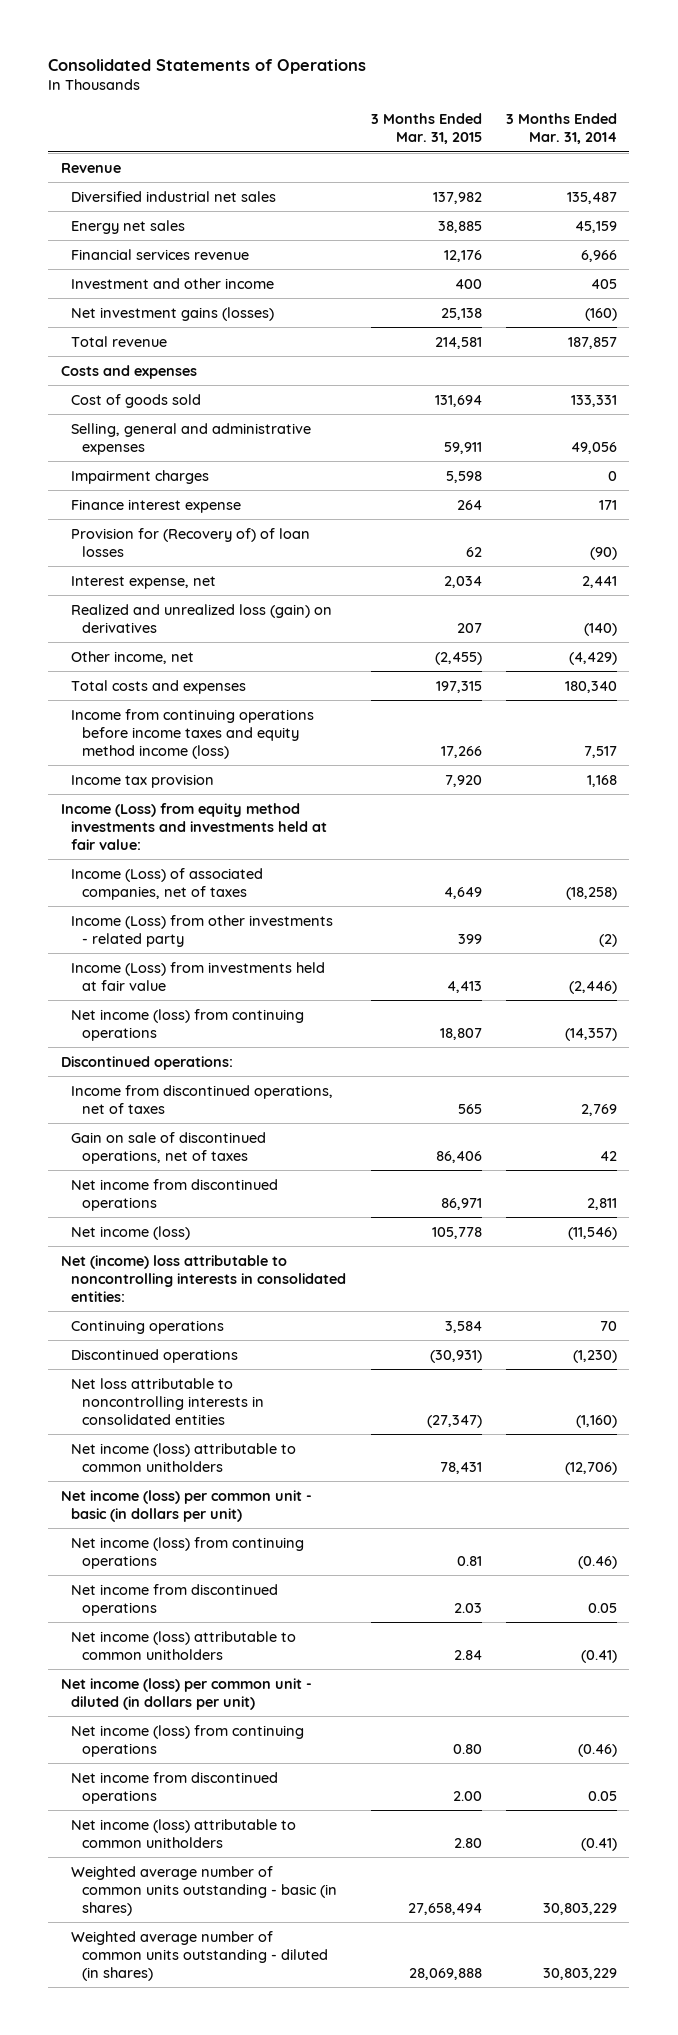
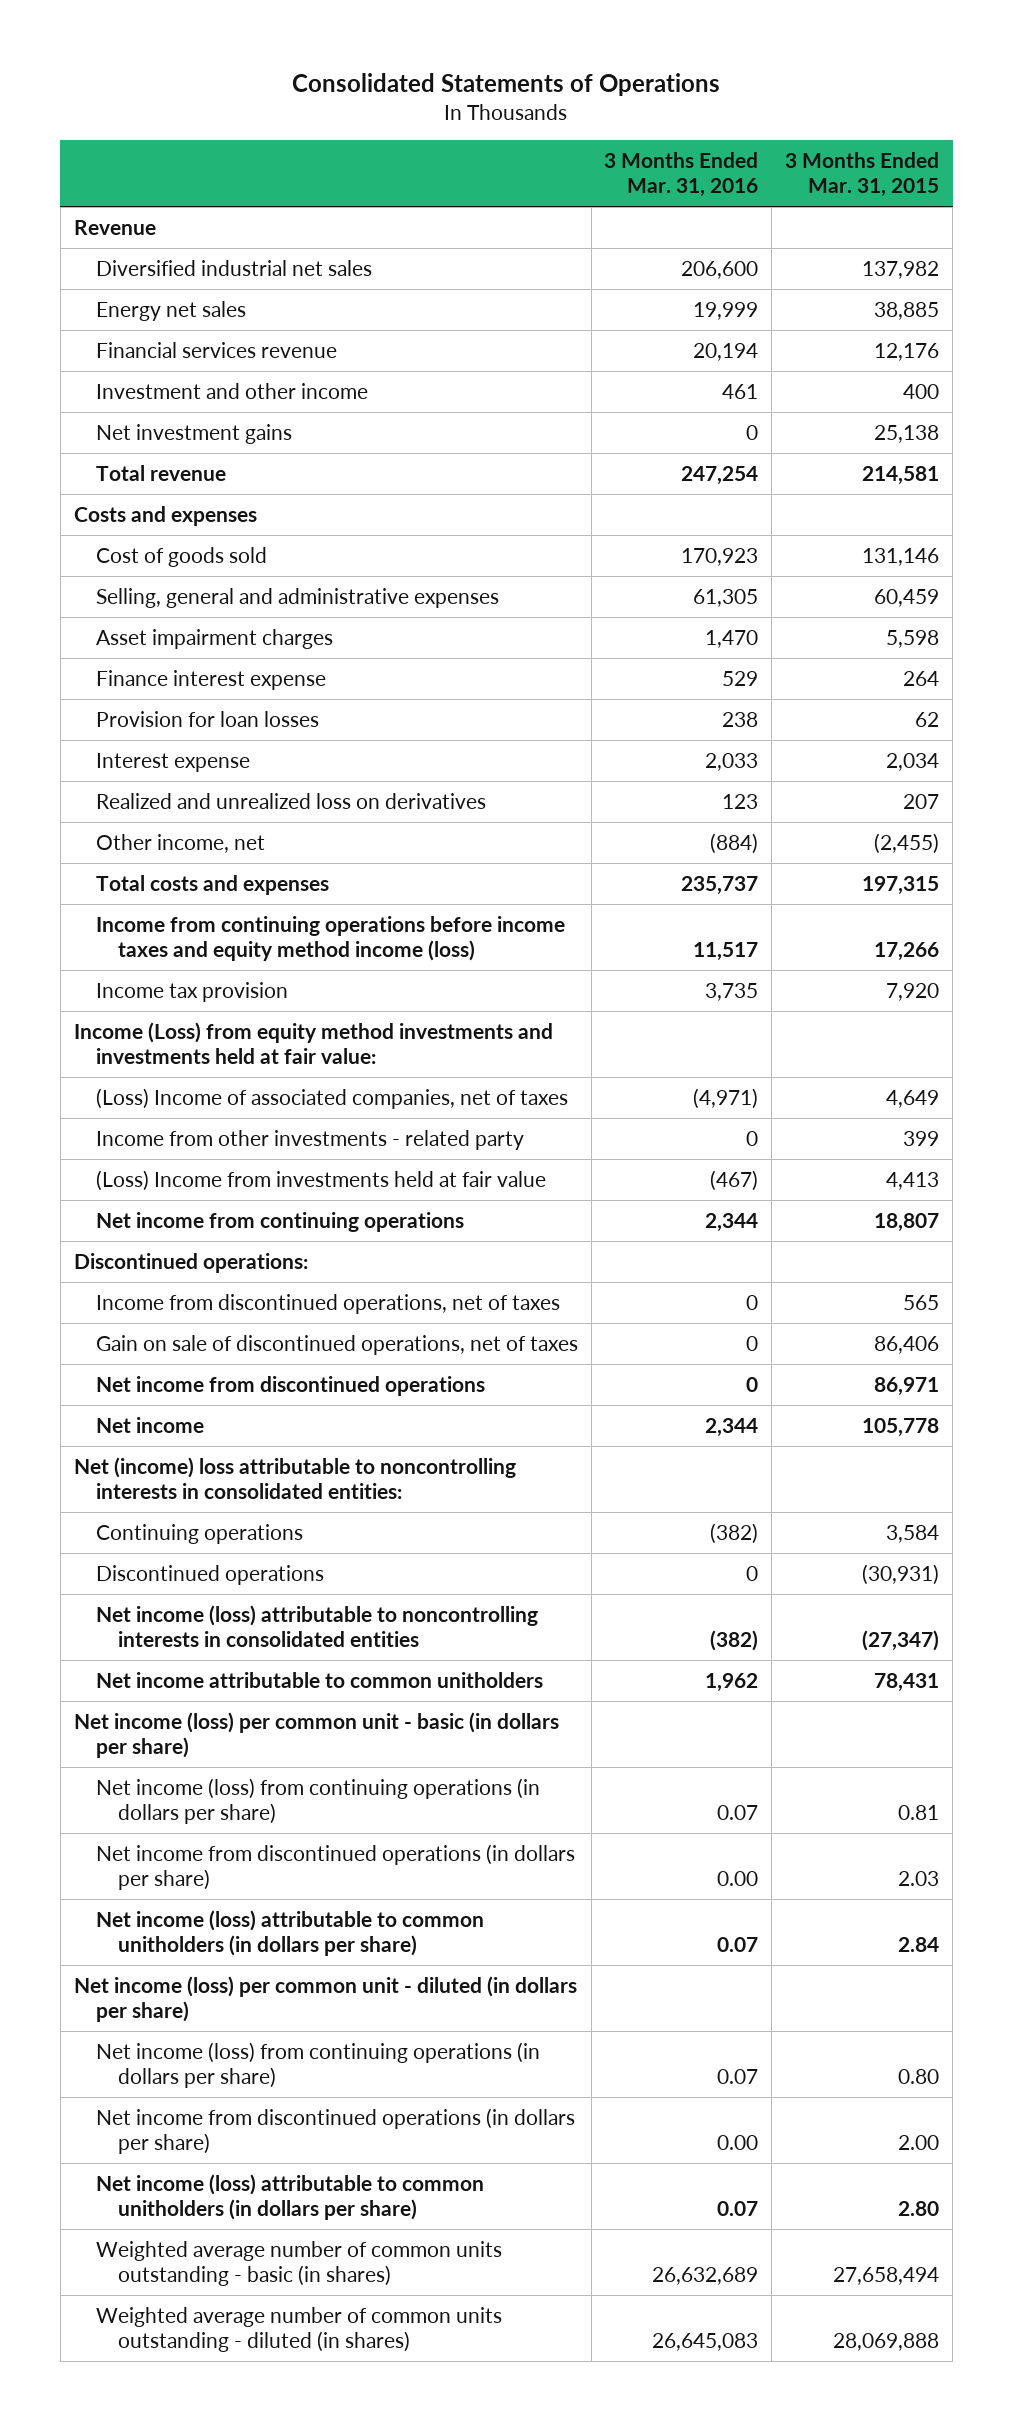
- | 3 Months Ended Mar. 31, 2015 | 3 Months Ended Mar. 31, 2014
+ | 3 Months Ended Mar. 31, 2016 | 3 Months Ended Mar. 31, 2015
- Net investment gains (losses) | 25,138 | (160)
+ Net investment gains | 0 | 25,138
- Cost of goods sold | 131,694 | 133,331
- Selling, general and administrative expenses | 59,911 | 49,056
- Impairment charges | 5,598 | 0
+ Cost of goods sold | 170,923 | 131,146
+ Selling, general and administrative expenses | 61,305 | 60,459
+ Asset impairment charges | 1,470 | 5,598
- Provision for (Recovery of) of loan losses | 62 | (90)
- Interest expense, net | 2,034 | 2,441
- Realized and unrealized loss (gain) on derivatives | 207 | (140)
+ Provision for loan losses | 238 | 62
+ Interest expense | 2,033 | 2,034
+ Realized and unrealized loss on derivatives | 123 | 207
- Income (Loss) of associated companies, net of taxes | 4,649 | (18,258)
- Income (Loss) from other investments - related party | 399 | (2)
- Income (Loss) from investments held at fair value | 4,413 | (2,446)
- Net income (loss) from continuing operations | 18,807 | (14,357)
+ (Loss) Income of associated companies, net of taxes | (4,971) | 4,649
+ Income from other investments - related party | 0 | 399
+ (Loss) Income from investments held at fair value | (467) | 4,413
+ Net income from continuing operations | 2,344 | 18,807
- Net income (loss) | 105,778 | (11,546)
+ Net income | 2,344 | 105,778
- Net loss attributable to noncontrolling interests in consolidated entities | (27,347) | (1,160)
- Net income (loss) attributable to common unitholders | 78,431 | (12,706)
- Net income (loss) per common unit - basic (in dollars per unit)
- Net income (loss) from continuing operations | 0.81 | (0.46)
- Net income from discontinued operations | 2.03 | 0.05
- Net income (loss) attributable to common unitholders | 2.84 | (0.41)
- Net income (loss) per common unit - diluted (in dollars per unit)
- Net income (loss) from continuing operations | 0.80 | (0.46)
- Net income from discontinued operations | 2.00 | 0.05
- Net income (loss) attributable to common unitholders | 2.80 | (0.41)
+ Net income (loss) attributable to noncontrolling interests in consolidated entities | (382) | (27,347)
+ Net income attributable to common unitholders | 1,962 | 78,431
+ Net income (loss) per common unit - basic (in dollars per share)
+ Net income (loss) from continuing operations (in dollars per share) | 0.07 | 0.81
+ Net income from discontinued operations (in dollars per share) | 0.00 | 2.03
+ Net income (loss) attributable to common unitholders (in dollars per share) | 0.07 | 2.84
+ Net income (loss) per common unit - diluted (in dollars per share)
+ Net income (loss) from continuing operations (in dollars per share) | 0.07 | 0.80
+ Net income from discontinued operations (in dollars per share) | 0.00 | 2.00
+ Net income (loss) attributable to common unitholders (in dollars per share) | 0.07 | 2.80

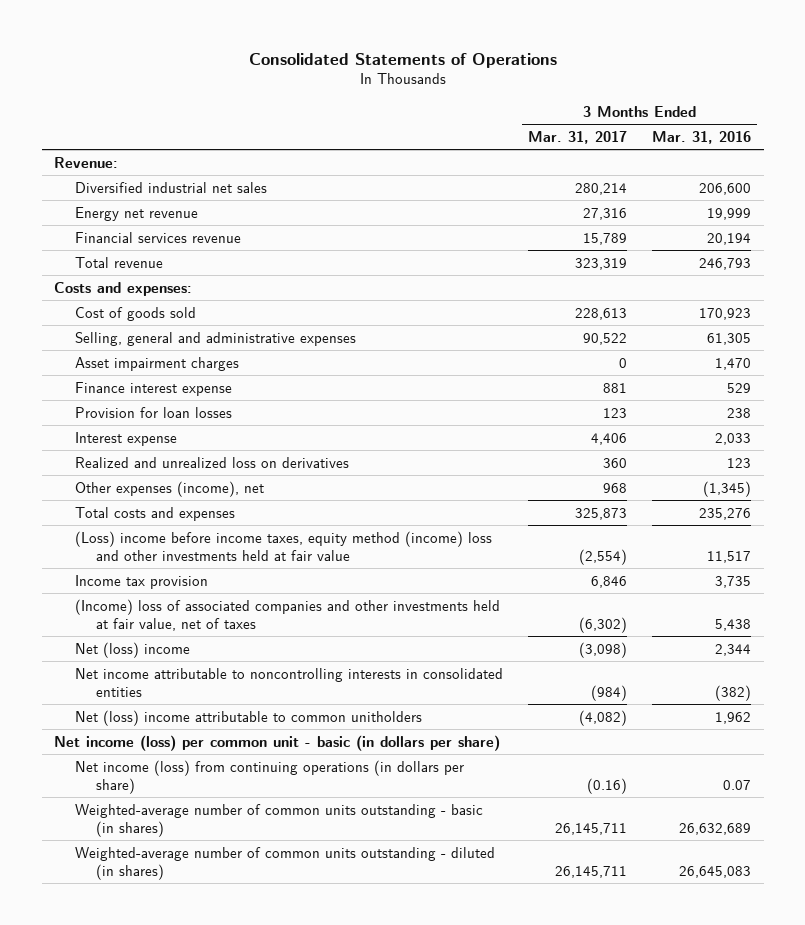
- | 3 Months Ended Mar. 31, 2016 | 3 Months Ended Mar. 31, 2015
+ | 3 Months Ended Mar. 31, 2017 | 3 Months Ended Mar. 31, 2016
- Revenue
+ Revenue:
- Energy net sales | 19,999 | 38,885
+ Energy net revenue | 27,316 | 19,999
- Investment and other income | 461 | 400
- Net investment gains | 0 | 25,138
- Total revenue | 247,254 | 214,581
- Costs and expenses
+ Total revenue | 323,319 | 246,793
+ Costs and expenses:
- Other income, net | (884) | (2,455)
- Total costs and expenses | 235,737 | 197,315
- Income from continuing operations before income taxes and equity method income (loss) | 11,517 | 17,266
+ Other expenses (income), net | 968 | (1,345)
+ Total costs and expenses | 325,873 | 235,276
+ (Loss) income before income taxes, equity method (income) loss and other investments held at fair value | (2,554) | 11,517
- Income (Loss) from equity method investments and investments held at fair value:
- (Loss) Income of associated companies, net of taxes | (4,971) | 4,649
- Income from other investments - related party | 0 | 399
- (Loss) Income from investments held at fair value | (467) | 4,413
- Net income from continuing operations | 2,344 | 18,807
- Discontinued operations:
- Income from discontinued operations, net of taxes | 0 | 565
- Gain on sale of discontinued operations, net of taxes | 0 | 86,406
- Net income from discontinued operations | 0 | 86,971
- Net income | 2,344 | 105,778
- Net (income) loss attributable to noncontrolling interests in consolidated entities:
- Continuing operations | (382) | 3,584
- Discontinued operations | 0 | (30,931)
- Net income (loss) attributable to noncontrolling interests in consolidated entities | (382) | (27,347)
- Net income attributable to common unitholders | 1,962 | 78,431
+ (Income) loss of associated companies and other investments held at fair value, net of taxes | (6,302) | 5,438
+ Net (loss) income | (3,098) | 2,344
+ Net income attributable to noncontrolling interests in consolidated entities | (984) | (382)
+ Net (loss) income attributable to common unitholders | (4,082) | 1,962
- Net income from discontinued operations (in dollars per share) | 0.00 | 2.03
- Net income (loss) attributable to common unitholders (in dollars per share) | 0.07 | 2.84
- Net income (loss) per common unit - diluted (in dollars per share)
- Net income (loss) from continuing operations (in dollars per share) | 0.07 | 0.80
- Net income from discontinued operations (in dollars per share) | 0.00 | 2.00
- Net income (loss) attributable to common unitholders (in dollars per share) | 0.07 | 2.80
- Weighted average number of common units outstanding - basic (in shares) | 26,632,689 | 27,658,494
- Weighted average number of common units outstanding - diluted (in shares) | 26,645,083 | 28,069,888
+ Weighted-average number of common units outstanding - basic (in shares) | 26,145,711 | 26,632,689
+ Weighted-average number of common units outstanding - diluted (in shares) | 26,145,711 | 26,645,083

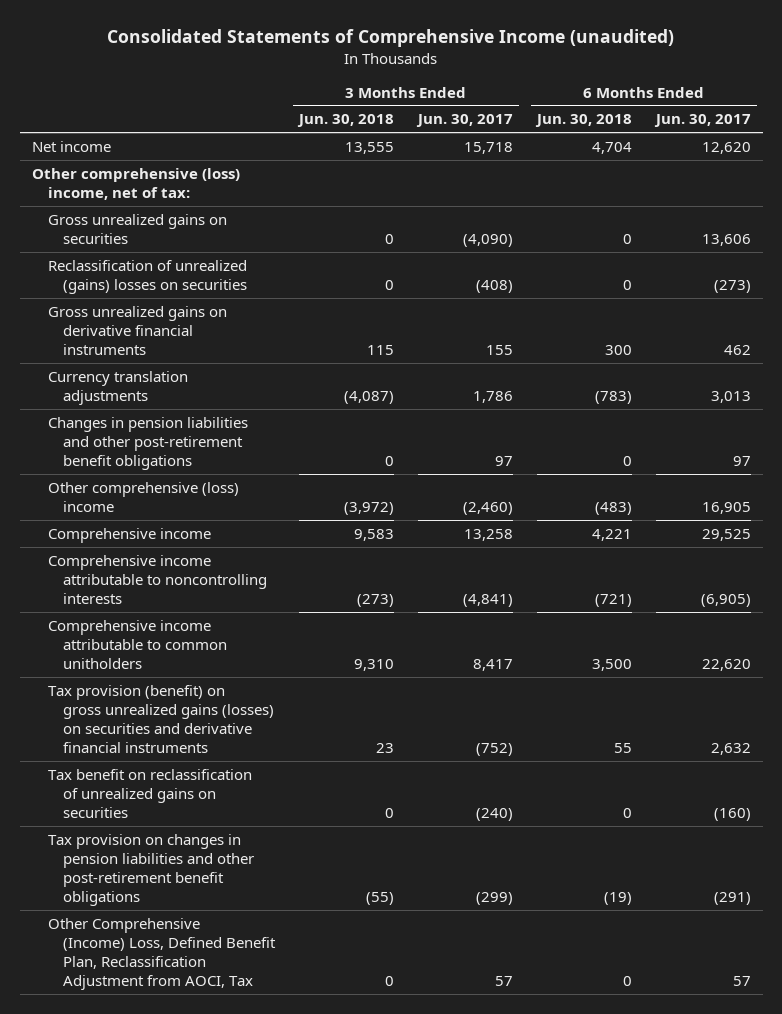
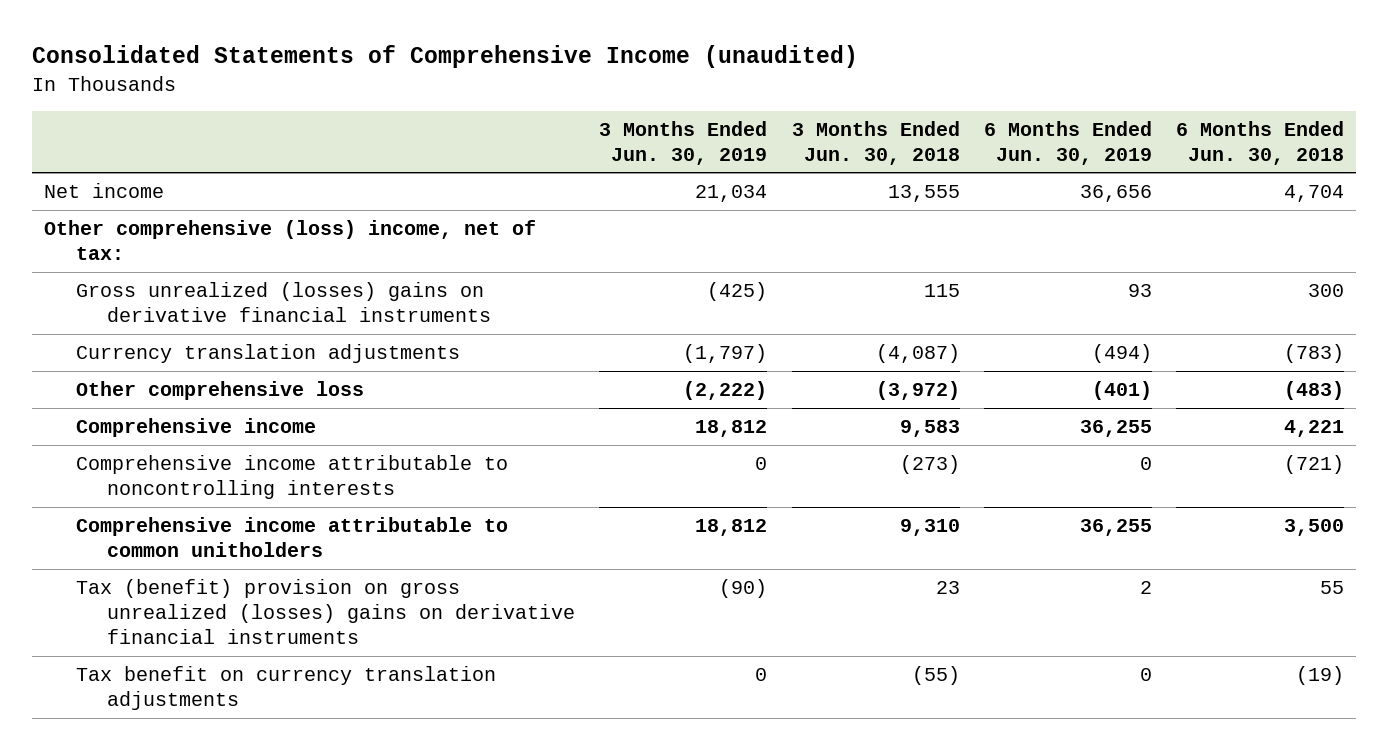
- | 3 Months Ended Jun. 30, 2018 | 3 Months Ended Jun. 30, 2017 | 6 Months Ended Jun. 30, 2018 | 6 Months Ended Jun. 30, 2017
+ | 3 Months Ended Jun. 30, 2019 | 3 Months Ended Jun. 30, 2018 | 6 Months Ended Jun. 30, 2019 | 6 Months Ended Jun. 30, 2018
- Gross unrealized gains on securities | 0 | (4,090) | 0 | 13,606
- Reclassification of unrealized (gains) losses on securities | 0 | (408) | 0 | (273)
- Gross unrealized gains on derivative financial instruments | 115 | 155 | 300 | 462
+ Gross unrealized (losses) gains on derivative financial instruments | (425) | 115 | 93 | 300
- Changes in pension liabilities and other post-retirement benefit obligations | 0 | 97 | 0 | 97
- Other comprehensive (loss) income | (3,972) | (2,460) | (483) | 16,905
+ Other comprehensive loss | (2,222) | (3,972) | (401) | (483)
- Tax provision (benefit) on gross unrealized gains (losses) on securities and derivative financial instruments | 23 | (752) | 55 | 2,632
- Tax benefit on reclassification of unrealized gains on securities | 0 | (240) | 0 | (160)
- Tax provision on changes in pension liabilities and other post-retirement benefit obligations | (55) | (299) | (19) | (291)
- Other Comprehensive (Income) Loss, Defined Benefit Plan, Reclassification Adjustment from AOCI, Tax | 0 | 57 | 0 | 57
+ Tax (benefit) provision on gross unrealized (losses) gains on derivative financial instruments | (90) | 23 | 2 | 55
+ Tax benefit on currency translation adjustments | 0 | (55) | 0 | (19)

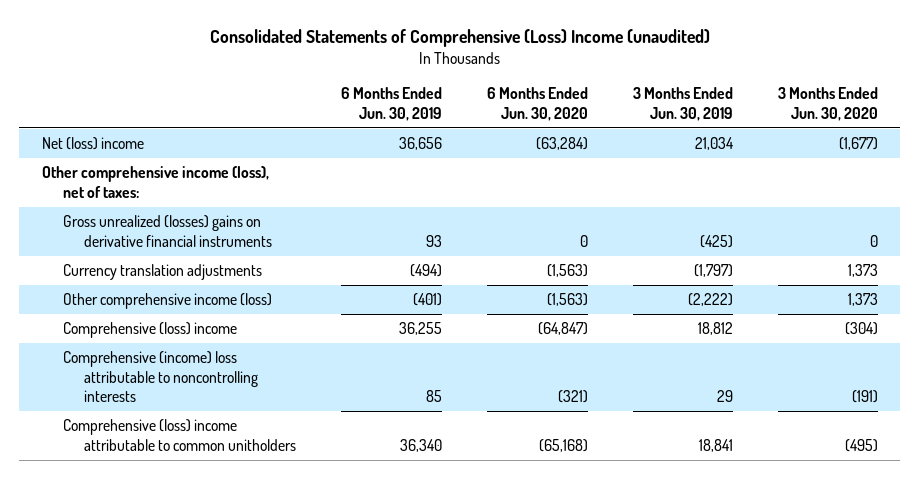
- Consolidated Statements of Comprehensive Income (unaudited)
+ Consolidated Statements of Comprehensive (Loss) Income (unaudited)
- | 3 Months Ended Jun. 30, 2019 | 3 Months Ended Jun. 30, 2018 | 6 Months Ended Jun. 30, 2019 | 6 Months Ended Jun. 30, 2018
+ | 6 Months Ended Jun. 30, 2019 | 6 Months Ended Jun. 30, 2020 | 3 Months Ended Jun. 30, 2019 | 3 Months Ended Jun. 30, 2020
- Net income | 21,034 | 13,555 | 36,656 | 4,704
- Other comprehensive (loss) income, net of tax:
+ Net (loss) income | 36,656 | (63,284) | 21,034 | (1,677)
+ Other comprehensive income (loss), net of taxes:
- Other comprehensive loss | (2,222) | (3,972) | (401) | (483)
- Comprehensive income | 18,812 | 9,583 | 36,255 | 4,221
- Comprehensive income attributable to noncontrolling interests | 0 | (273) | 0 | (721)
- Comprehensive income attributable to common unitholders | 18,812 | 9,310 | 36,255 | 3,500
- Tax (benefit) provision on gross unrealized (losses) gains on derivative financial instruments | (90) | 23 | 2 | 55
- Tax benefit on currency translation adjustments | 0 | (55) | 0 | (19)
+ Other comprehensive income (loss) | (401) | (1,563) | (2,222) | 1,373
+ Comprehensive (loss) income | 36,255 | (64,847) | 18,812 | (304)
+ Comprehensive (income) loss attributable to noncontrolling interests | 85 | (321) | 29 | (191)
+ Comprehensive (loss) income attributable to common unitholders | 36,340 | (65,168) | 18,841 | (495)

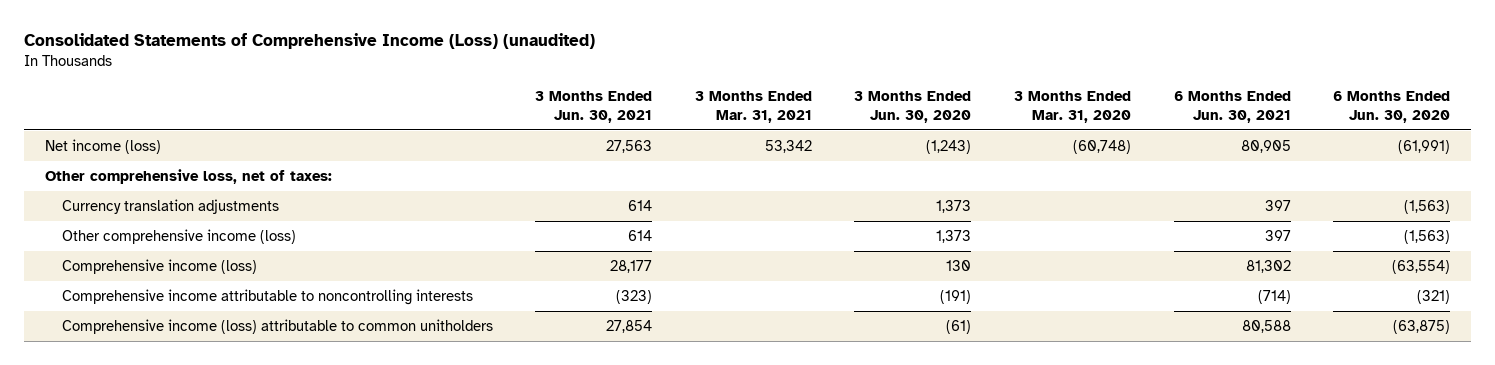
- Consolidated Statements of Comprehensive (Loss) Income (unaudited)
+ Consolidated Statements of Comprehensive Income (Loss) (unaudited)
- | 6 Months Ended Jun. 30, 2019 | 6 Months Ended Jun. 30, 2020 | 3 Months Ended Jun. 30, 2019 | 3 Months Ended Jun. 30, 2020
+ | 3 Months Ended Jun. 30, 2021 | 3 Months Ended Mar. 31, 2021 | 3 Months Ended Jun. 30, 2020 | 3 Months Ended Mar. 31, 2020 | 6 Months Ended Jun. 30, 2021 | 6 Months Ended Jun. 30, 2020
- Net (loss) income | 36,656 | (63,284) | 21,034 | (1,677)
- Other comprehensive income (loss), net of taxes:
- Gross unrealized (losses) gains on derivative financial instruments | 93 | 0 | (425) | 0
+ Net income (loss) | 27,563 | 53,342 | (1,243) | (60,748) | 80,905 | (61,991)
+ Other comprehensive loss, net of taxes:
- Comprehensive (loss) income | 36,255 | (64,847) | 18,812 | (304)
- Comprehensive (income) loss attributable to noncontrolling interests | 85 | (321) | 29 | (191)
- Comprehensive (loss) income attributable to common unitholders | 36,340 | (65,168) | 18,841 | (495)
+ Comprehensive income (loss) | 28,177 | | 130 | | 81,302 | (63,554)
+ Comprehensive income attributable to noncontrolling interests | (323) | | (191) | | (714) | (321)
+ Comprehensive income (loss) attributable to common unitholders | 27,854 | | (61) | | 80,588 | (63,875)

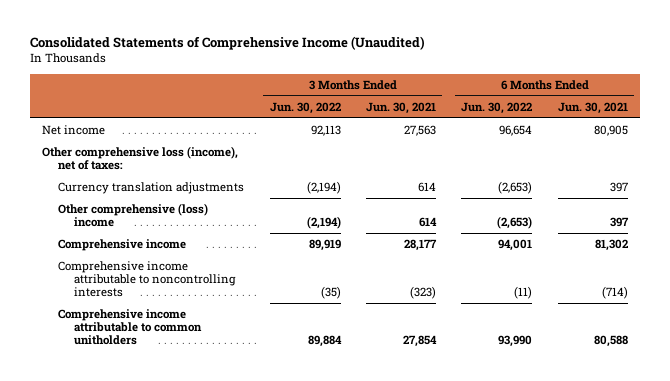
- Consolidated Statements of Comprehensive Income (Loss) (unaudited)
+ Consolidated Statements of Comprehensive Income (Unaudited)
- | 3 Months Ended Jun. 30, 2021 | 3 Months Ended Mar. 31, 2021 | 3 Months Ended Jun. 30, 2020 | 3 Months Ended Mar. 31, 2020 | 6 Months Ended Jun. 30, 2021 | 6 Months Ended Jun. 30, 2020
+ | 3 Months Ended Jun. 30, 2022 | 3 Months Ended Jun. 30, 2021 | 6 Months Ended Jun. 30, 2022 | 6 Months Ended Jun. 30, 2021
- Net income (loss) | 27,563 | 53,342 | (1,243) | (60,748) | 80,905 | (61,991)
- Other comprehensive loss, net of taxes:
+ Net income | 92,113 | 27,563 | 96,654 | 80,905
+ Other comprehensive loss (income), net of taxes:
- Other comprehensive income (loss) | 614 | | 1,373 | | 397 | (1,563)
- Comprehensive income (loss) | 28,177 | | 130 | | 81,302 | (63,554)
+ Other comprehensive (loss) income | (2,194) | 614 | (2,653) | 397
+ Comprehensive income | 89,919 | 28,177 | 94,001 | 81,302
- Comprehensive income (loss) attributable to common unitholders | 27,854 | | (61) | | 80,588 | (63,875)
+ Comprehensive income attributable to common unitholders | 89,884 | 27,854 | 93,990 | 80,588

